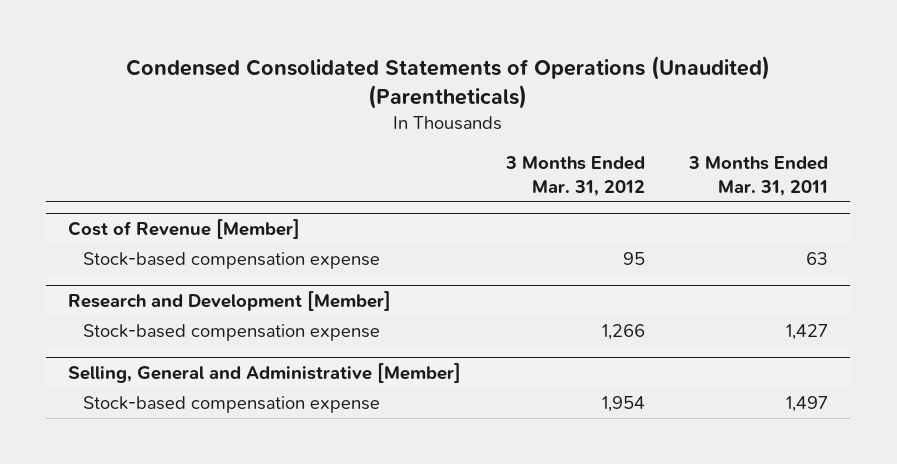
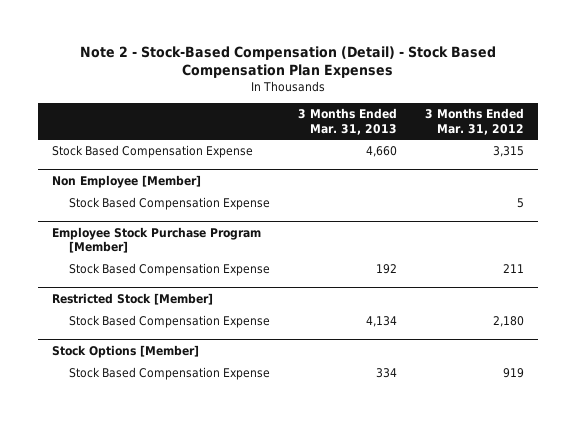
- Condensed Consolidated Statements of Operations (Unaudited) (Parentheticals)
+ Note 2 - Stock-Based Compensation (Detail) - Stock Based Compensation Plan Expenses
- | 3 Months Ended Mar. 31, 2012 | 3 Months Ended Mar. 31, 2011
+ | 3 Months Ended Mar. 31, 2013 | 3 Months Ended Mar. 31, 2012
- Cost of Revenue [Member]
- Stock-based compensation expense | 95 | 63
- Research and Development [Member]
- Stock-based compensation expense | 1,266 | 1,427
- Selling, General and Administrative [Member]
- Stock-based compensation expense | 1,954 | 1,497
+ Stock Based Compensation Expense | 4,660 | 3,315
+ Non Employee [Member]
+ Stock Based Compensation Expense | | 5
+ Employee Stock Purchase Program [Member]
+ Stock Based Compensation Expense | 192 | 211
+ Restricted Stock [Member]
+ Stock Based Compensation Expense | 4,134 | 2,180
+ Stock Options [Member]
+ Stock Based Compensation Expense | 334 | 919

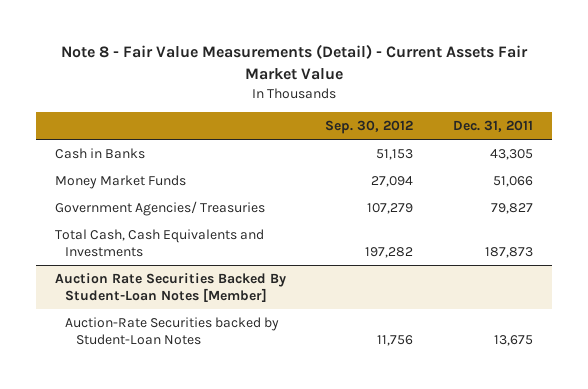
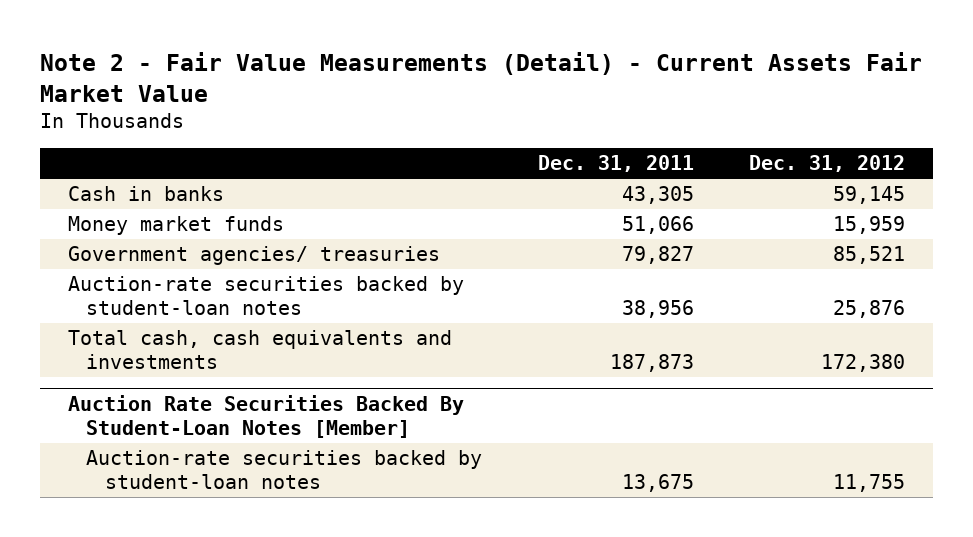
- Note 8 - Fair Value Measurements (Detail) - Current Assets Fair Market Value
+ Note 2 - Fair Value Measurements (Detail) - Current Assets Fair Market Value
- | Sep. 30, 2012 | Dec. 31, 2011
+ | Dec. 31, 2011 | Dec. 31, 2012
- Cash in Banks | 51,153 | 43,305
- Money Market Funds | 27,094 | 51,066
- Government Agencies/ Treasuries | 107,279 | 79,827
- Total Cash, Cash Equivalents and Investments | 197,282 | 187,873
+ Cash in banks | 43,305 | 59,145
+ Money market funds | 51,066 | 15,959
+ Government agencies/ treasuries | 79,827 | 85,521
+ Auction-rate securities backed by student-loan notes | 38,956 | 25,876
+ Total cash, cash equivalents and investments | 187,873 | 172,380
@ Auction Rate Securities Backed By Student-Loan Notes [Member]
- Auction-Rate Securities backed by Student-Loan Notes | 11,756 | 13,675
+ Auction-rate securities backed by student-loan notes | 13,675 | 11,755

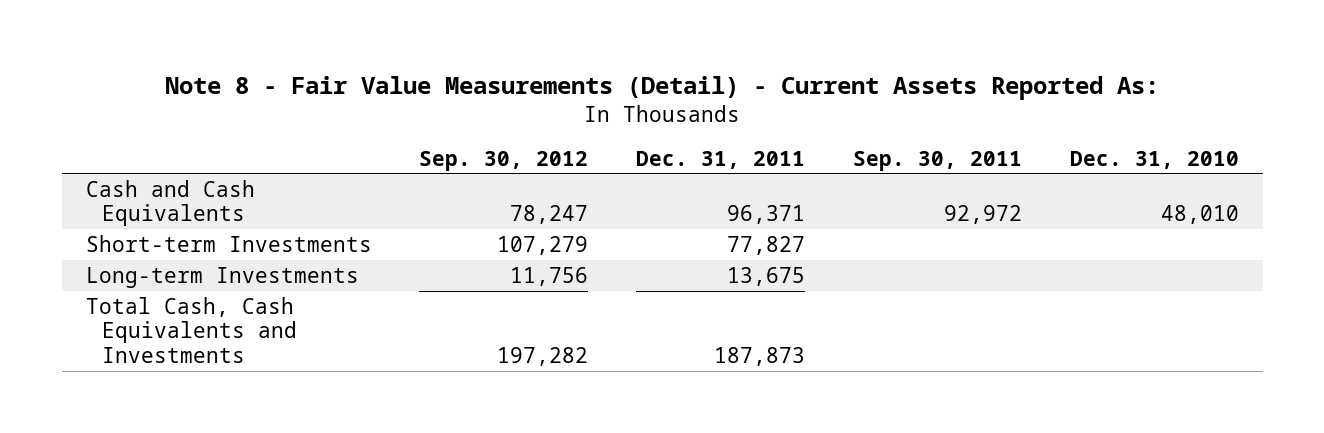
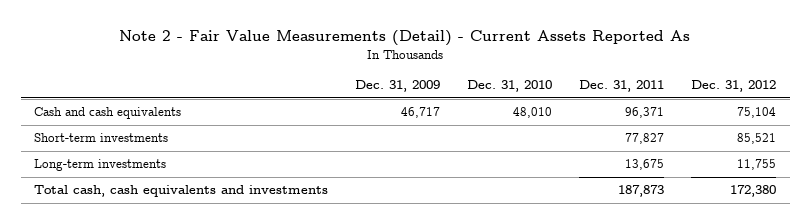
- Note 8 - Fair Value Measurements (Detail) - Current Assets Reported As:
+ Note 2 - Fair Value Measurements (Detail) - Current Assets Reported As
- | Sep. 30, 2012 | Dec. 31, 2011 | Sep. 30, 2011 | Dec. 31, 2010
+ | Dec. 31, 2009 | Dec. 31, 2010 | Dec. 31, 2011 | Dec. 31, 2012
- Cash and Cash Equivalents | 78,247 | 96,371 | 92,972 | 48,010
- Short-term Investments | 107,279 | 77,827 | |
- Long-term Investments | 11,756 | 13,675 | |
- Total Cash, Cash Equivalents and Investments | 197,282 | 187,873 | |
+ Cash and cash equivalents | 46,717 | 48,010 | 96,371 | 75,104
+ Short-term investments | | | 77,827 | 85,521
+ Long-term investments | | | 13,675 | 11,755
+ Total cash, cash equivalents and investments | | | 187,873 | 172,380

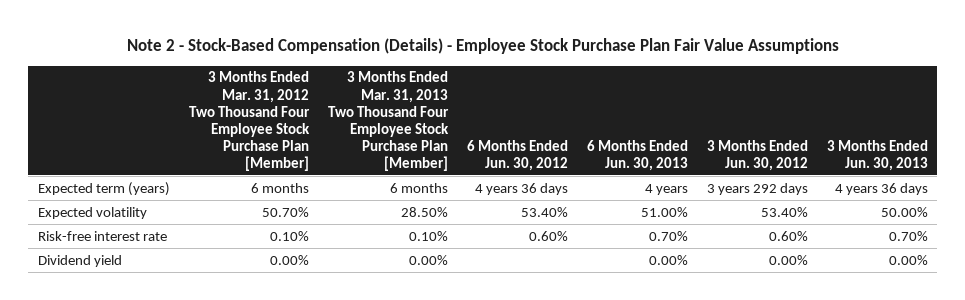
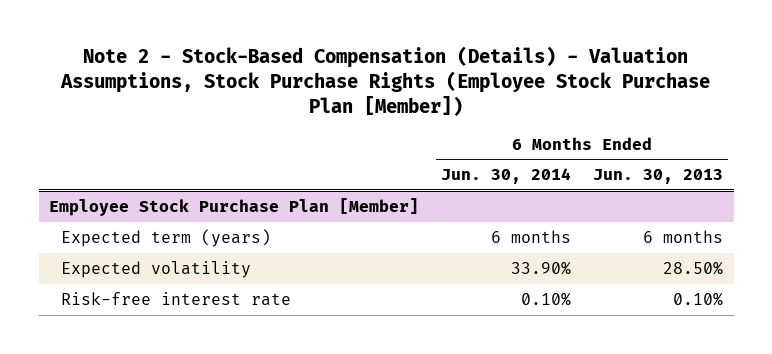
- Note 2 - Stock-Based Compensation (Details) - Employee Stock Purchase Plan Fair Value Assumptions
+ Note 2 - Stock-Based Compensation (Details) - Valuation Assumptions, Stock Purchase Rights (Employee Stock Purchase Plan [Member])
- | 3 Months Ended Mar. 31, 2012 Two Thousand Four Employee Stock Purchase Plan [Member] | 3 Months Ended Mar. 31, 2013 Two Thousand Four Employee Stock Purchase Plan [Member] | 6 Months Ended Jun. 30, 2012 | 6 Months Ended Jun. 30, 2013 | 3 Months Ended Jun. 30, 2012 | 3 Months Ended Jun. 30, 2013
+ | 6 Months Ended Jun. 30, 2014 | 6 Months Ended Jun. 30, 2013
- Expected term (years) | 6 months | 6 months | 4 years 36 days | 4 years | 3 years 292 days | 4 years 36 days
- Expected volatility | 50.70% | 28.50% | 53.40% | 51.00% | 53.40% | 50.00%
- Risk-free interest rate | 0.10% | 0.10% | 0.60% | 0.70% | 0.60% | 0.70%
- Dividend yield | 0.00% | 0.00% | | 0.00% | 0.00% | 0.00%
+ Employee Stock Purchase Plan [Member]
+ Expected term (years) | 6 months | 6 months
+ Expected volatility | 33.90% | 28.50%
+ Risk-free interest rate | 0.10% | 0.10%

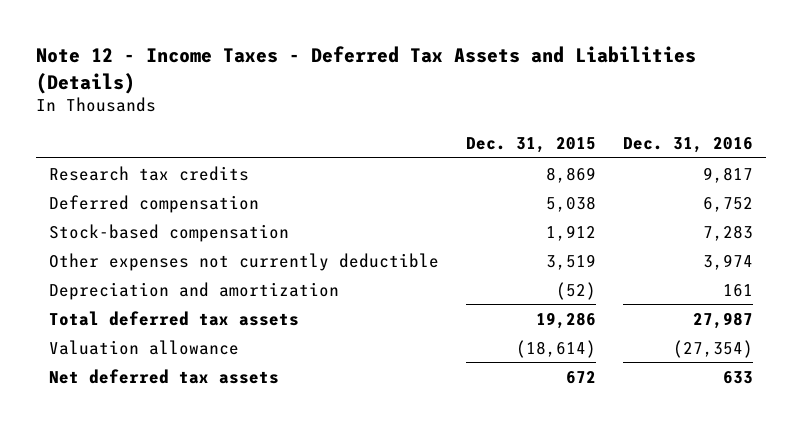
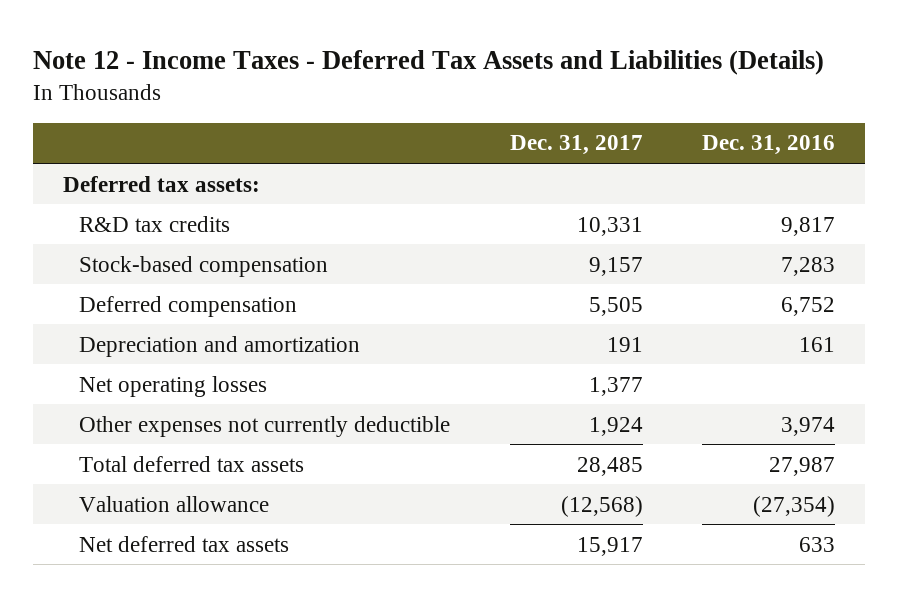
- | Dec. 31, 2015 | Dec. 31, 2016
+ | Dec. 31, 2017 | Dec. 31, 2016
- Research tax credits | 8,869 | 9,817
+ Deferred tax assets:
+ R&D tax credits | 10,331 | 9,817
moved down: Deferred compensation | 5,505 | 6,752
+ Net operating losses | 1,377 |
moved down: Other expenses not currently deductible | 1,924 | 3,974

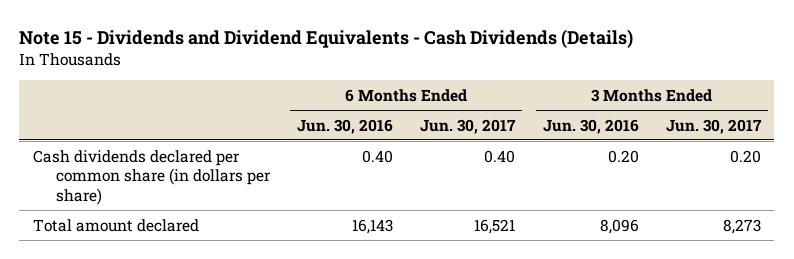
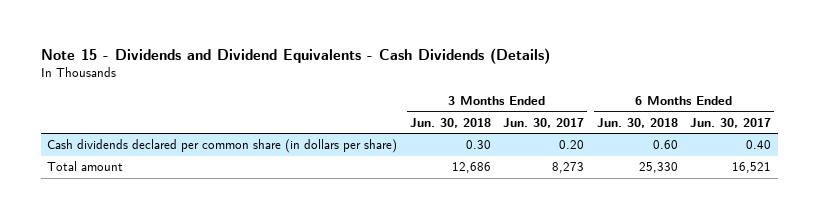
- | 6 Months Ended Jun. 30, 2016 | 6 Months Ended Jun. 30, 2017 | 3 Months Ended Jun. 30, 2016 | 3 Months Ended Jun. 30, 2017
+ | 3 Months Ended Jun. 30, 2018 | 3 Months Ended Jun. 30, 2017 | 6 Months Ended Jun. 30, 2018 | 6 Months Ended Jun. 30, 2017
- Total amount declared | 16,143 | 16,521 | 8,096 | 8,273
+ Total amount | 12,686 | 8,273 | 25,330 | 16,521

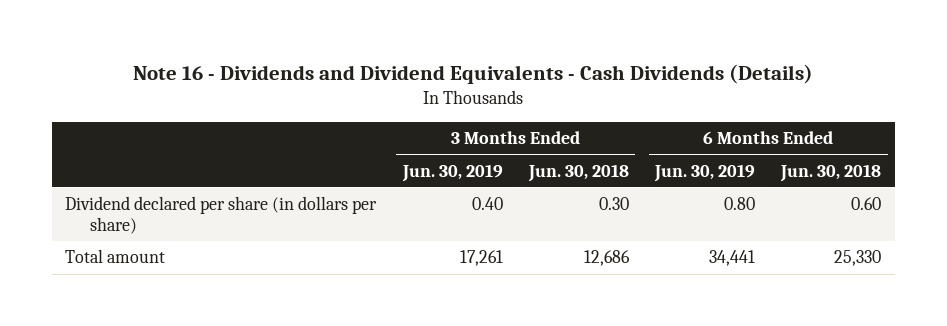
- Note 15 - Dividends and Dividend Equivalents - Cash Dividends (Details)
+ Note 16 - Dividends and Dividend Equivalents - Cash Dividends (Details)
- | 3 Months Ended Jun. 30, 2018 | 3 Months Ended Jun. 30, 2017 | 6 Months Ended Jun. 30, 2018 | 6 Months Ended Jun. 30, 2017
+ | 3 Months Ended Jun. 30, 2019 | 3 Months Ended Jun. 30, 2018 | 6 Months Ended Jun. 30, 2019 | 6 Months Ended Jun. 30, 2018
- Cash dividends declared per common share (in dollars per share) | 0.30 | 0.20 | 0.60 | 0.40
+ Dividend declared per share (in dollars per share) | 0.40 | 0.30 | 0.80 | 0.60

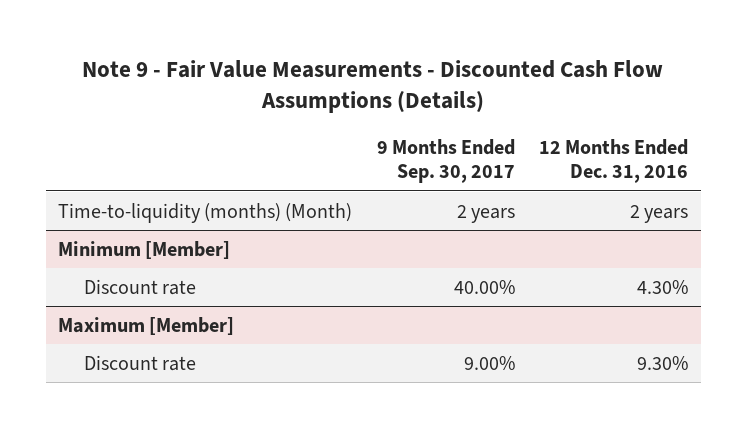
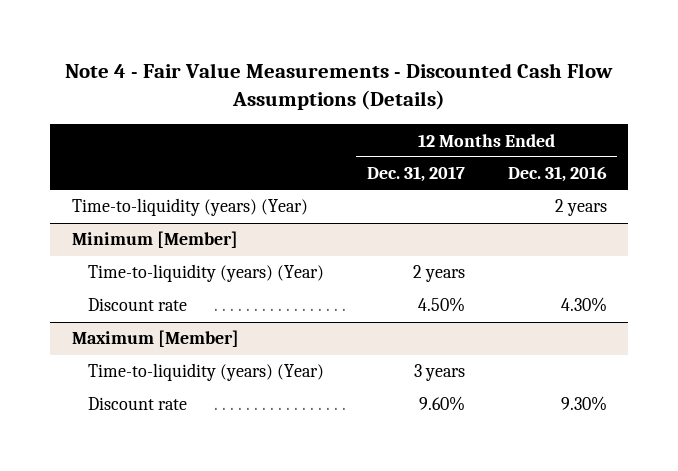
- Note 9 - Fair Value Measurements - Discounted Cash Flow Assumptions (Details)
+ Note 4 - Fair Value Measurements - Discounted Cash Flow Assumptions (Details)
- | 9 Months Ended Sep. 30, 2017 | 12 Months Ended Dec. 31, 2016
+ | 12 Months Ended Dec. 31, 2017 | 12 Months Ended Dec. 31, 2016
- Time-to-liquidity (months) (Month) | 2 years | 2 years
+ Time-to-liquidity (years) (Year) | | 2 years
@ Minimum [Member]
+ Time-to-liquidity (years) (Year) | 2 years |
@ Maximum [Member]
+ Time-to-liquidity (years) (Year) | 3 years |

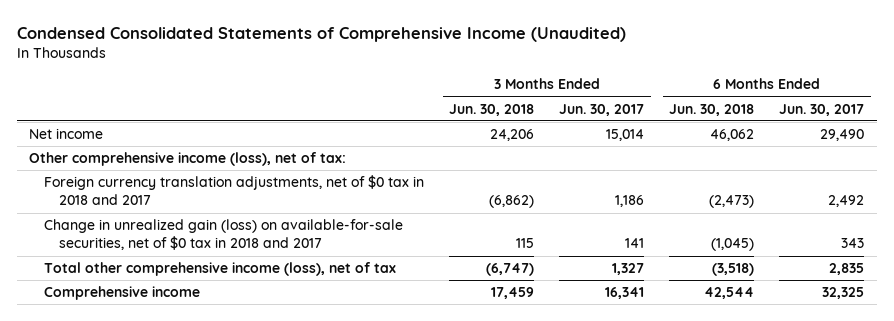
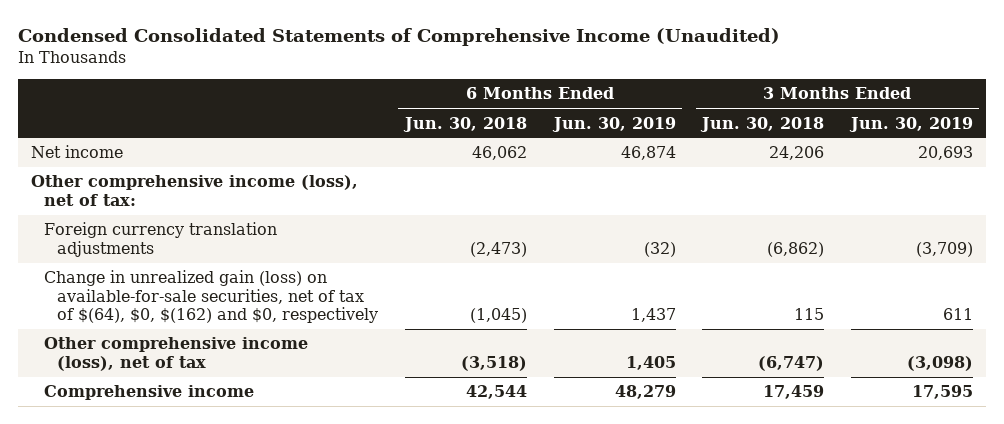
- | 3 Months Ended Jun. 30, 2018 | 3 Months Ended Jun. 30, 2017 | 6 Months Ended Jun. 30, 2018 | 6 Months Ended Jun. 30, 2017
+ | 6 Months Ended Jun. 30, 2018 | 6 Months Ended Jun. 30, 2019 | 3 Months Ended Jun. 30, 2018 | 3 Months Ended Jun. 30, 2019
- Foreign currency translation adjustments, net of $0 tax in 2018 and 2017 | (6,862) | 1,186 | (2,473) | 2,492
- Change in unrealized gain (loss) on available-for-sale securities, net of $0 tax in 2018 and 2017 | 115 | 141 | (1,045) | 343
- Total other comprehensive income (loss), net of tax | (6,747) | 1,327 | (3,518) | 2,835
+ Foreign currency translation adjustments | (2,473) | (32) | (6,862) | (3,709)
+ Change in unrealized gain (loss) on available-for-sale securities, net of tax of $(64), $0, $(162) and $0, respectively | (1,045) | 1,437 | 115 | 611
+ Other comprehensive income (loss), net of tax | (3,518) | 1,405 | (6,747) | (3,098)

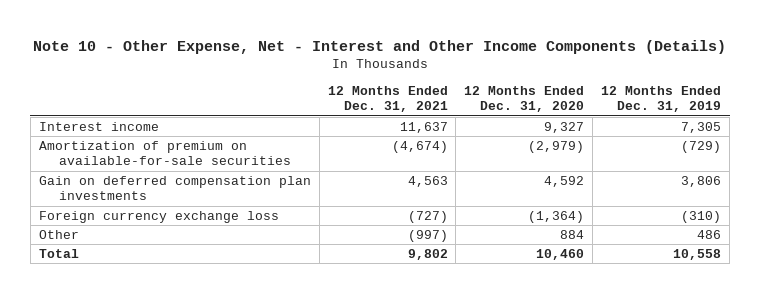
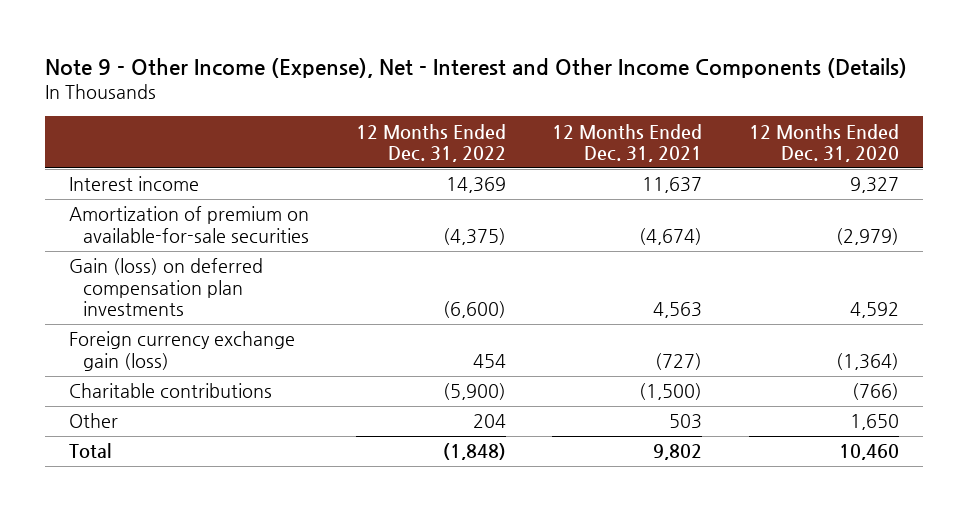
- Note 10 - Other Expense, Net - Interest and Other Income Components (Details)
+ Note 9 - Other Income (Expense), Net - Interest and Other Income Components (Details)
- | 12 Months Ended Dec. 31, 2021 | 12 Months Ended Dec. 31, 2020 | 12 Months Ended Dec. 31, 2019
+ | 12 Months Ended Dec. 31, 2022 | 12 Months Ended Dec. 31, 2021 | 12 Months Ended Dec. 31, 2020
- Gain on deferred compensation plan investments | 4,563 | 4,592 | 3,806
- Foreign currency exchange loss | (727) | (1,364) | (310)
- Other | (997) | 884 | 486
+ Gain (loss) on deferred compensation plan investments | (6,600) | 4,563 | 4,592
+ Foreign currency exchange gain (loss) | 454 | (727) | (1,364)
+ Charitable contributions | (5,900) | (1,500) | (766)
+ Other | 204 | 503 | 1,650

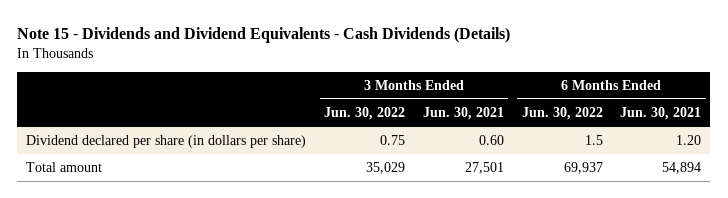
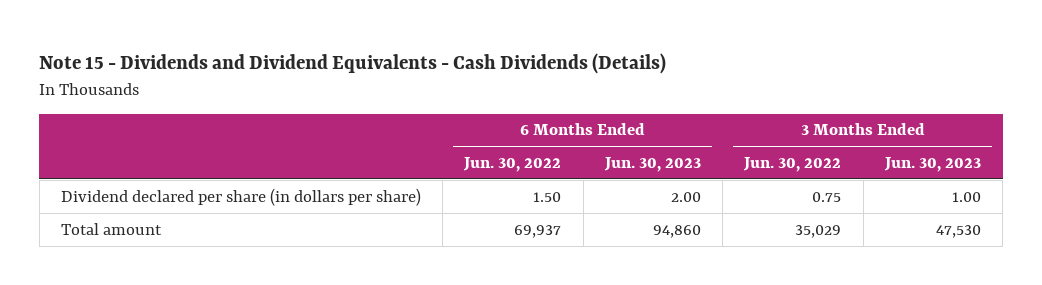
- | 3 Months Ended Jun. 30, 2022 | 3 Months Ended Jun. 30, 2021 | 6 Months Ended Jun. 30, 2022 | 6 Months Ended Jun. 30, 2021
+ | 6 Months Ended Jun. 30, 2022 | 6 Months Ended Jun. 30, 2023 | 3 Months Ended Jun. 30, 2022 | 3 Months Ended Jun. 30, 2023
- Dividend declared per share (in dollars per share) | 0.75 | 0.60 | 1.5 | 1.20
+ Dividend declared per share (in dollars per share) | 1.50 | 2.00 | 0.75 | 1.00

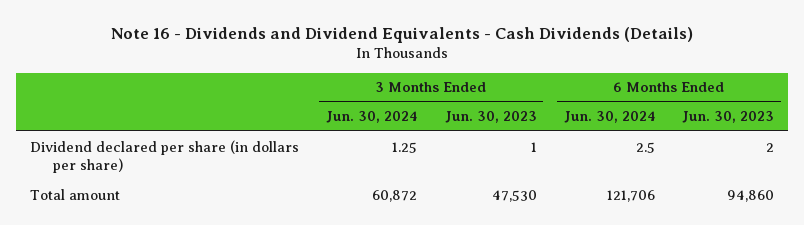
- Note 15 - Dividends and Dividend Equivalents - Cash Dividends (Details)
+ Note 16 - Dividends and Dividend Equivalents - Cash Dividends (Details)
- | 6 Months Ended Jun. 30, 2022 | 6 Months Ended Jun. 30, 2023 | 3 Months Ended Jun. 30, 2022 | 3 Months Ended Jun. 30, 2023
+ | 3 Months Ended Jun. 30, 2024 | 3 Months Ended Jun. 30, 2023 | 6 Months Ended Jun. 30, 2024 | 6 Months Ended Jun. 30, 2023
- Dividend declared per share (in dollars per share) | 1.50 | 2.00 | 0.75 | 1.00
+ Dividend declared per share (in dollars per share) | 1.25 | 1 | 2.5 | 2

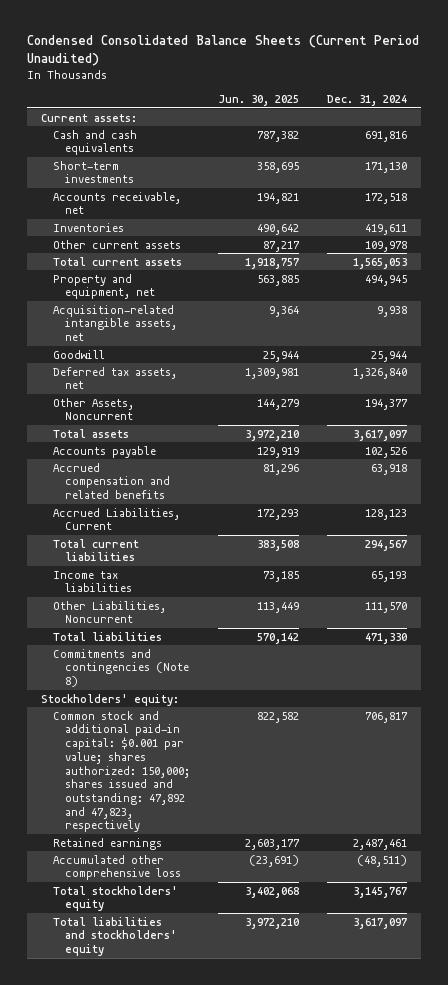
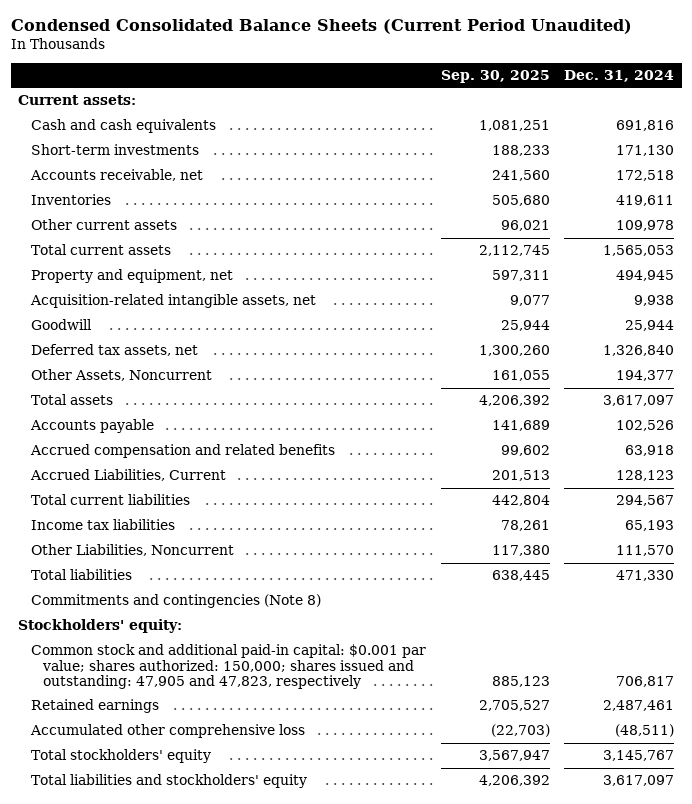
- | Jun. 30, 2025 | Dec. 31, 2024
+ | Sep. 30, 2025 | Dec. 31, 2024
- Common stock and additional paid-in capital: $0.001 par value; shares authorized: 150,000; shares issued and outstanding: 47,892 and 47,823, respectively | 822,582 | 706,817
+ Common stock and additional paid-in capital: $0.001 par value; shares authorized: 150,000; shares issued and outstanding: 47,905 and 47,823, respectively | 885,123 | 706,817

